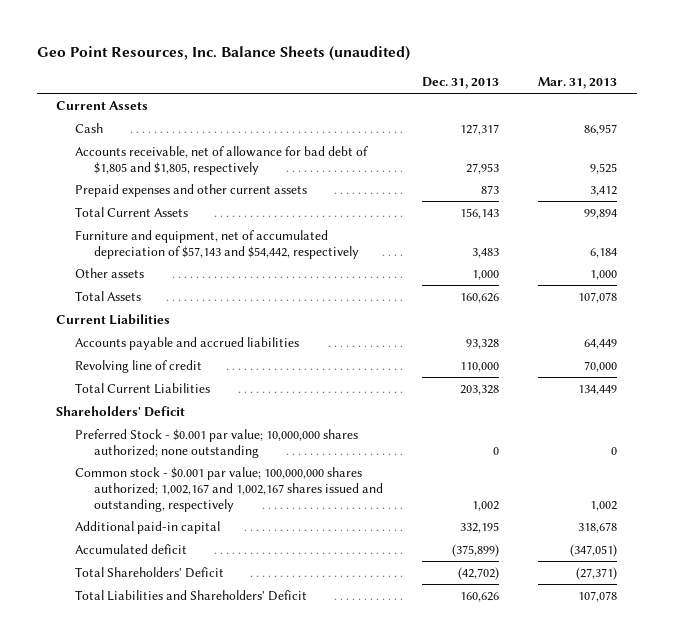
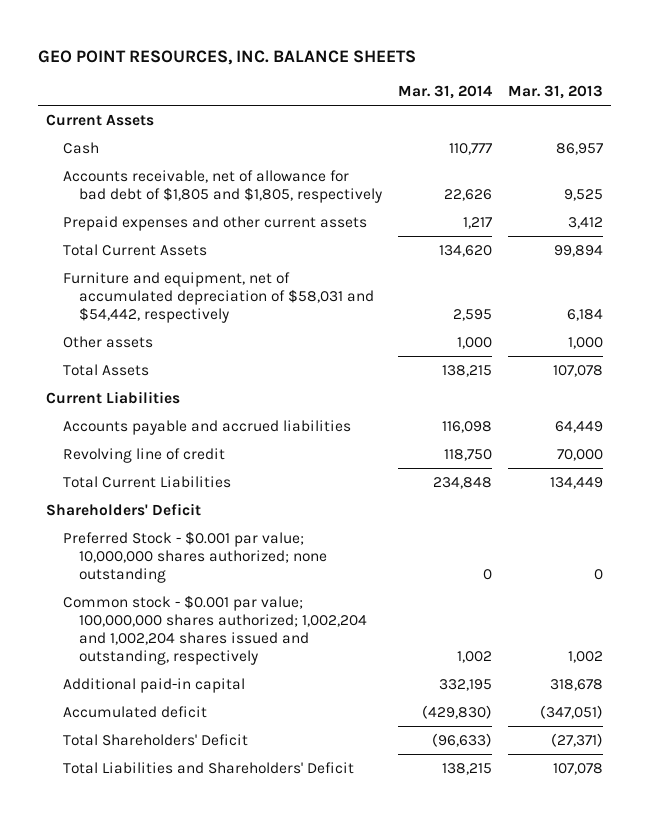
- Geo Point Resources, Inc. Balance Sheets (unaudited)
+ GEO POINT RESOURCES, INC. BALANCE SHEETS
- | Dec. 31, 2013 | Mar. 31, 2013
+ | Mar. 31, 2014 | Mar. 31, 2013
- Furniture and equipment, net of accumulated depreciation of $57,143 and $54,442, respectively | 3,483 | 6,184
+ Furniture and equipment, net of accumulated depreciation of $58,031 and $54,442, respectively | 2,595 | 6,184
- Common stock - $0.001 par value; 100,000,000 shares authorized; 1,002,167 and 1,002,167 shares issued and outstanding, respectively | 1,002 | 1,002
+ Common stock - $0.001 par value; 100,000,000 shares authorized; 1,002,204 and 1,002,204 shares issued and outstanding, respectively | 1,002 | 1,002

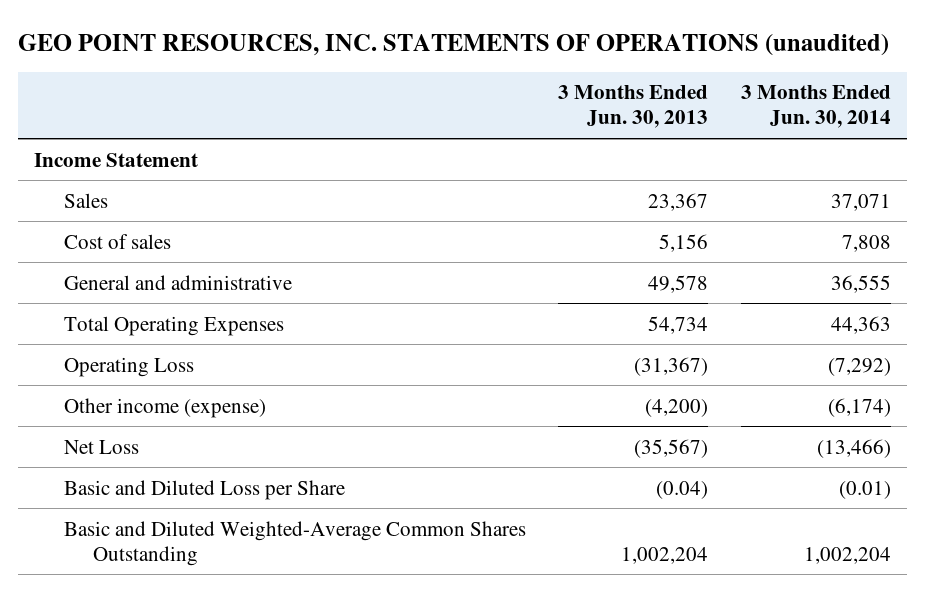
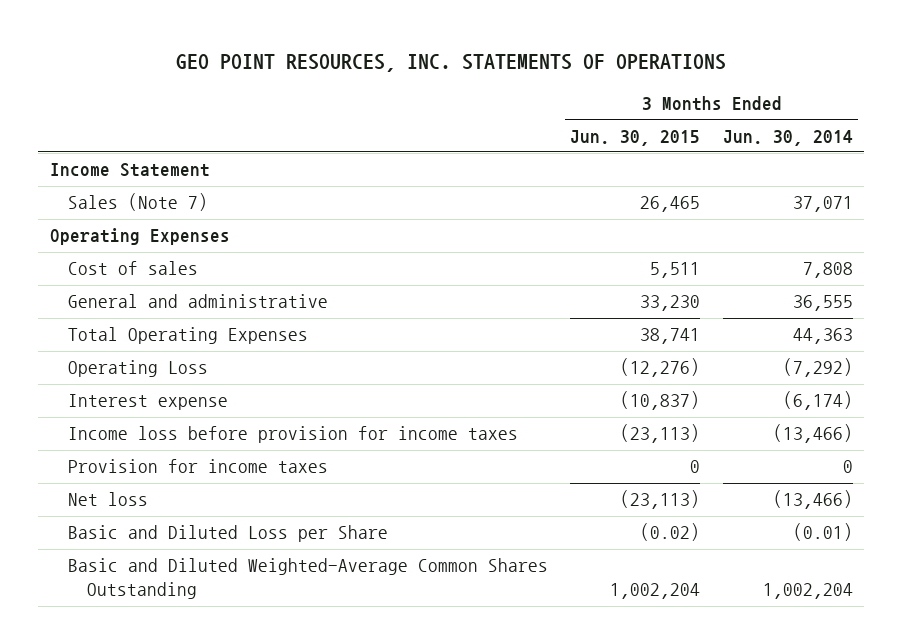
- GEO POINT RESOURCES, INC. STATEMENTS OF OPERATIONS (unaudited)
+ GEO POINT RESOURCES, INC. STATEMENTS OF OPERATIONS
- | 3 Months Ended Jun. 30, 2013 | 3 Months Ended Jun. 30, 2014
+ | 3 Months Ended Jun. 30, 2015 | 3 Months Ended Jun. 30, 2014
- Sales | 23,367 | 37,071
+ Sales (Note 7) | 26,465 | 37,071
+ Operating Expenses
- Other income (expense) | (4,200) | (6,174)
- Net Loss | (35,567) | (13,466)
+ Interest expense | (10,837) | (6,174)
+ Income loss before provision for income taxes | (23,113) | (13,466)
+ Provision for income taxes | 0 | 0
+ Net loss | (23,113) | (13,466)

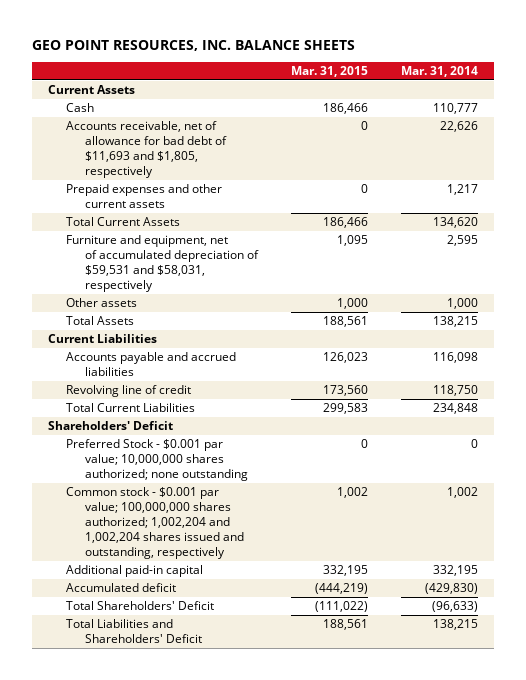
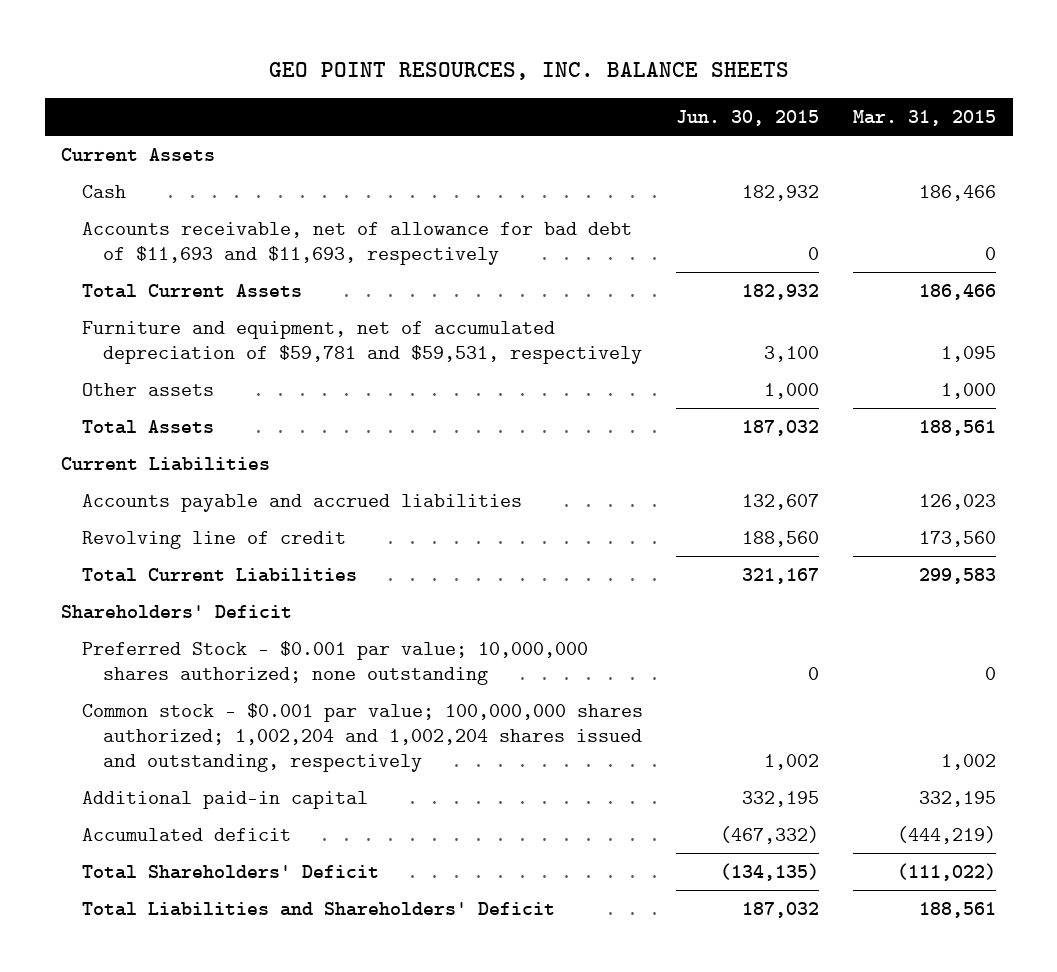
- | Mar. 31, 2015 | Mar. 31, 2014
+ | Jun. 30, 2015 | Mar. 31, 2015
- Accounts receivable, net of allowance for bad debt of $11,693 and $1,805, respectively | 0 | 22,626
- Prepaid expenses and other current assets | 0 | 1,217
+ Accounts receivable, net of allowance for bad debt of $11,693 and $11,693, respectively | 0 | 0
- Furniture and equipment, net of accumulated depreciation of $59,531 and $58,031, respectively | 1,095 | 2,595
+ Furniture and equipment, net of accumulated depreciation of $59,781 and $59,531, respectively | 3,100 | 1,095

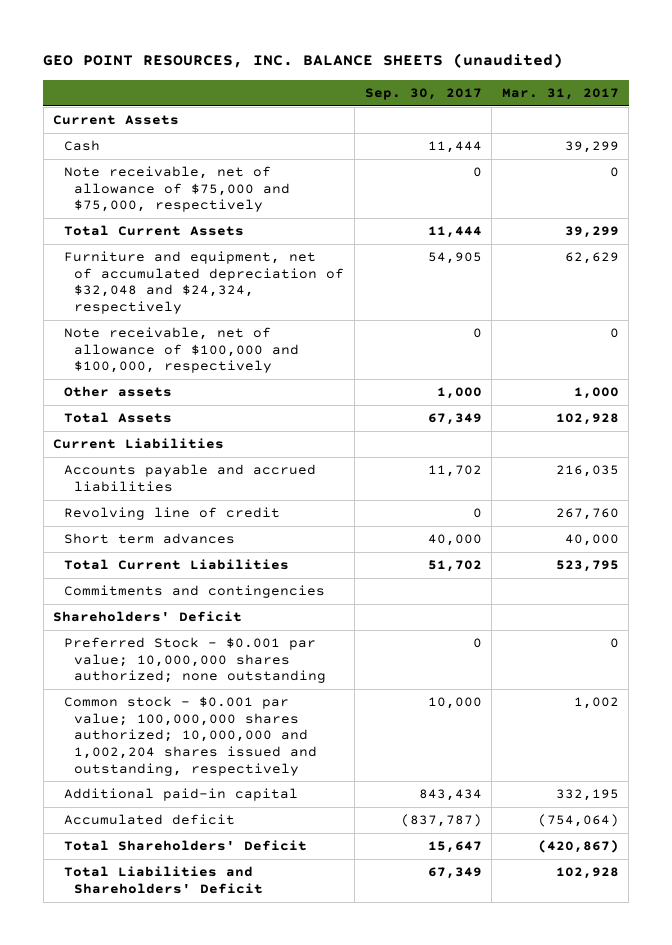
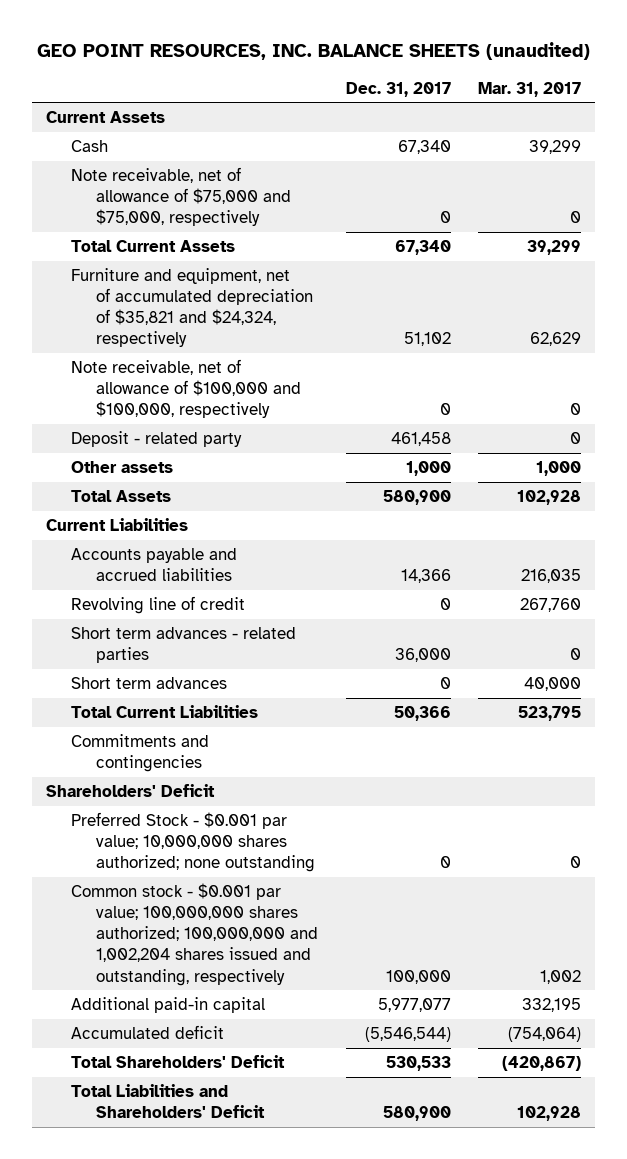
- | Sep. 30, 2017 | Mar. 31, 2017
+ | Dec. 31, 2017 | Mar. 31, 2017
- Furniture and equipment, net of accumulated depreciation of $32,048 and $24,324, respectively | 54,905 | 62,629
+ Furniture and equipment, net of accumulated depreciation of $35,821 and $24,324, respectively | 51,102 | 62,629
+ Deposit - related party | 461,458 | 0
+ Short term advances - related parties | 36,000 | 0
- Common stock - $0.001 par value; 100,000,000 shares authorized; 10,000,000 and 1,002,204 shares issued and outstanding, respectively | 10,000 | 1,002
+ Common stock - $0.001 par value; 100,000,000 shares authorized; 100,000,000 and 1,002,204 shares issued and outstanding, respectively | 100,000 | 1,002

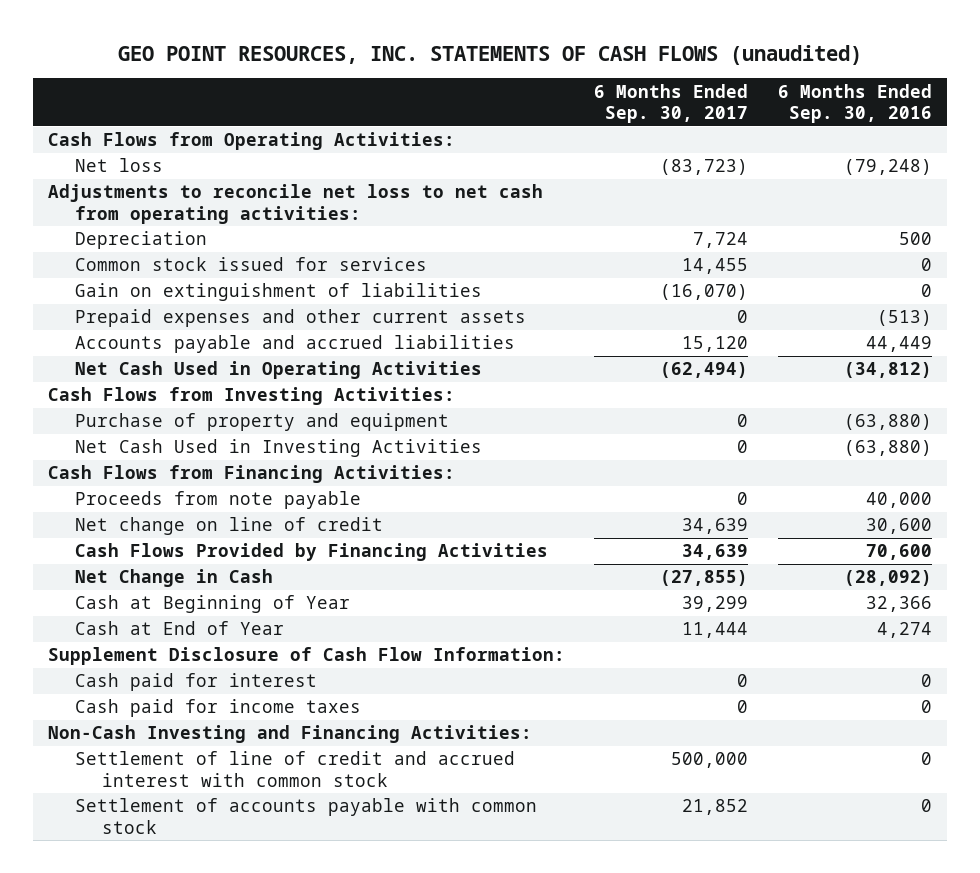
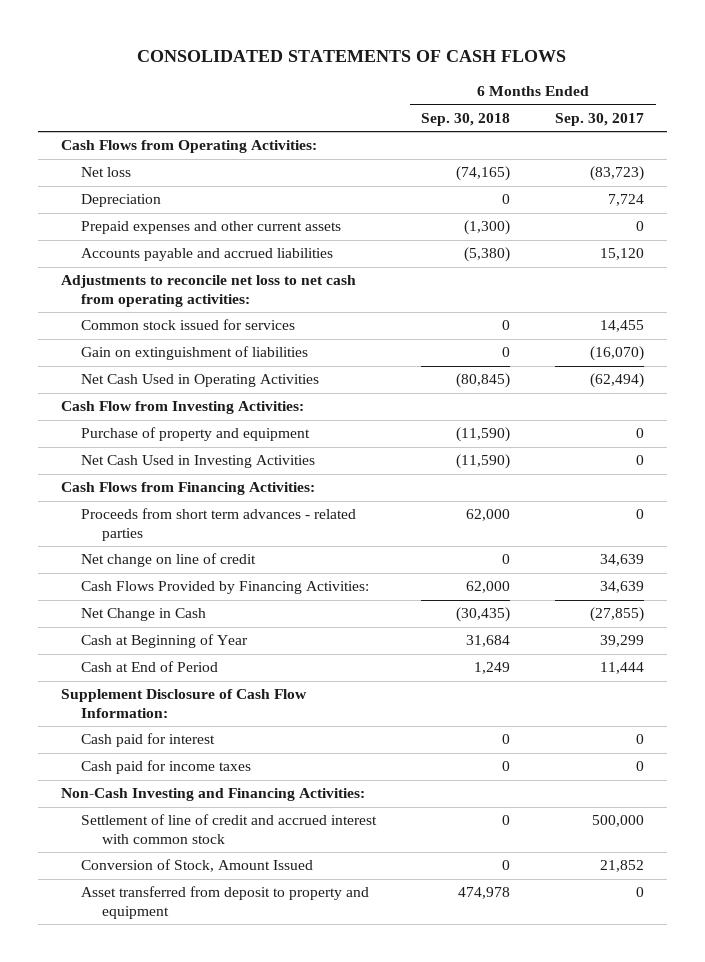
- GEO POINT RESOURCES, INC. STATEMENTS OF CASH FLOWS (unaudited)
+ CONSOLIDATED STATEMENTS OF CASH FLOWS
- | 6 Months Ended Sep. 30, 2017 | 6 Months Ended Sep. 30, 2016
+ | 6 Months Ended Sep. 30, 2018 | 6 Months Ended Sep. 30, 2017
moved down: Adjustments to reconcile net loss to net cash from operating activities:
moved down: Common stock issued for services | 0 | 14,455
moved down: Gain on extinguishment of liabilities | 0 | (16,070)
- Cash Flows from Investing Activities:
+ Cash Flow from Investing Activities:
- Proceeds from note payable | 0 | 40,000
+ Proceeds from short term advances - related parties | 62,000 | 0
- Cash Flows Provided by Financing Activities | 34,639 | 70,600
+ Cash Flows Provided by Financing Activities: | 62,000 | 34,639
- Cash at End of Year | 11,444 | 4,274
+ Cash at End of Period | 1,249 | 11,444
- Settlement of accounts payable with common stock | 21,852 | 0
+ Conversion of Stock, Amount Issued | 0 | 21,852
+ Asset transferred from deposit to property and equipment | 474,978 | 0

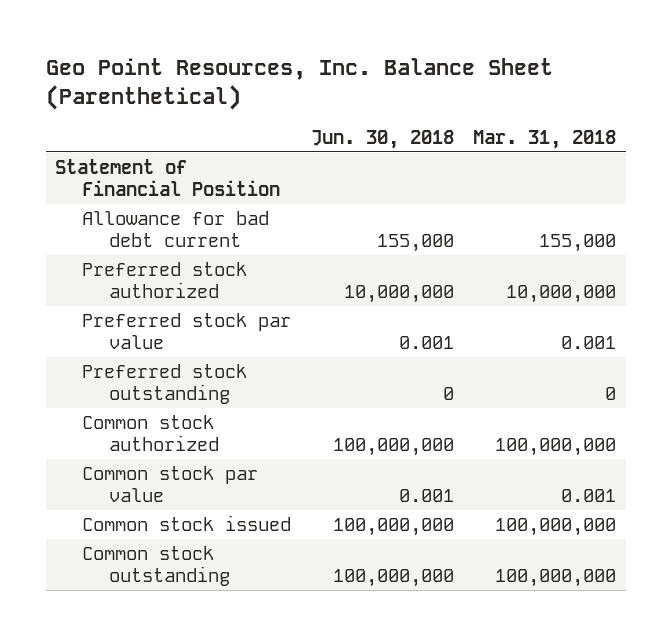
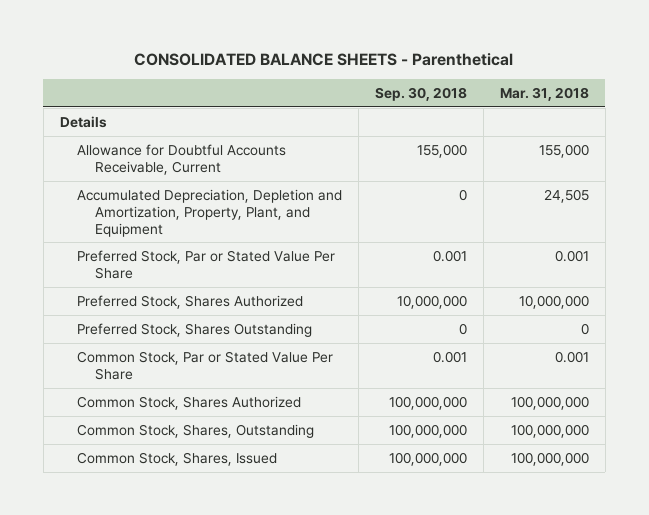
- Geo Point Resources, Inc. Balance Sheet (Parenthetical)
+ CONSOLIDATED BALANCE SHEETS - Parenthetical
- | Jun. 30, 2018 | Mar. 31, 2018
+ | Sep. 30, 2018 | Mar. 31, 2018
- Statement of Financial Position
- Allowance for bad debt current | 155,000 | 155,000
- Preferred stock authorized | 10,000,000 | 10,000,000
- Preferred stock par value | 0.001 | 0.001
- Preferred stock outstanding | 0 | 0
- Common stock authorized | 100,000,000 | 100,000,000
- Common stock par value | 0.001 | 0.001
- Common stock issued | 100,000,000 | 100,000,000
- Common stock outstanding | 100,000,000 | 100,000,000
+ Details
+ Allowance for Doubtful Accounts Receivable, Current | 155,000 | 155,000
+ Accumulated Depreciation, Depletion and Amortization, Property, Plant, and Equipment | 0 | 24,505
+ Preferred Stock, Par or Stated Value Per Share | 0.001 | 0.001
+ Preferred Stock, Shares Authorized | 10,000,000 | 10,000,000
+ Preferred Stock, Shares Outstanding | 0 | 0
+ Common Stock, Par or Stated Value Per Share | 0.001 | 0.001
+ Common Stock, Shares Authorized | 100,000,000 | 100,000,000
+ Common Stock, Shares, Outstanding | 100,000,000 | 100,000,000
+ Common Stock, Shares, Issued | 100,000,000 | 100,000,000

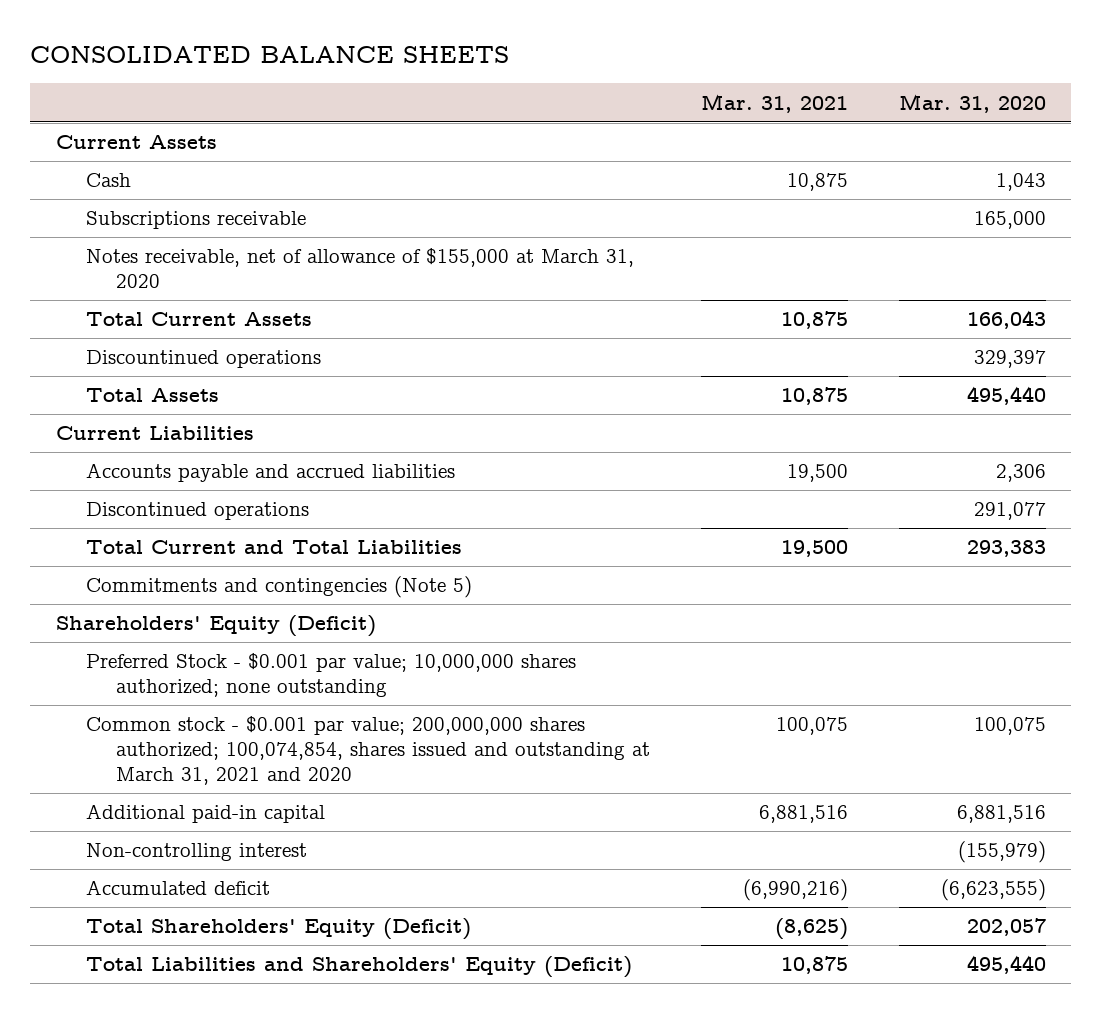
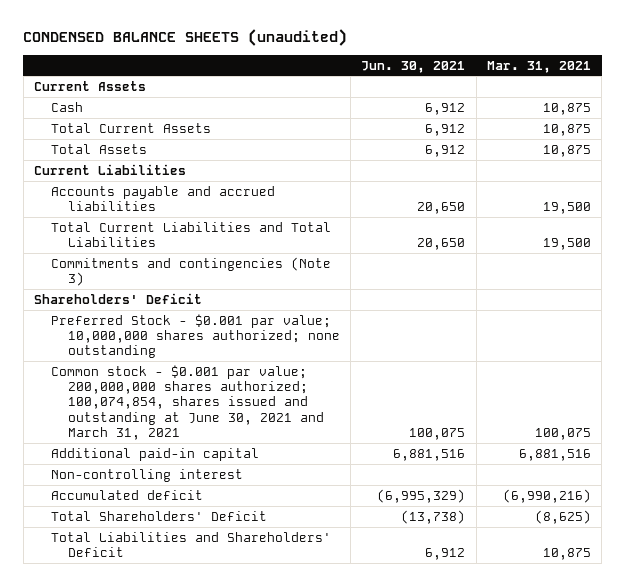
- CONSOLIDATED BALANCE SHEETS
+ CONDENSED BALANCE SHEETS (unaudited)
- | Mar. 31, 2021 | Mar. 31, 2020
+ | Jun. 30, 2021 | Mar. 31, 2021
- Subscriptions receivable | | 165,000
- Notes receivable, net of allowance of $155,000 at March 31, 2020
- Discountinued operations | | 329,397
- Discontinued operations | | 291,077
- Total Current and Total Liabilities | 19,500 | 293,383
- Commitments and contingencies (Note 5)
- Shareholders' Equity (Deficit)
+ Total Current Liabilities and Total Liabilities | 20,650 | 19,500
+ Commitments and contingencies (Note 3)
+ Shareholders' Deficit
- Common stock - $0.001 par value; 200,000,000 shares authorized; 100,074,854, shares issued and outstanding at March 31, 2021 and 2020 | 100,075 | 100,075
+ Common stock - $0.001 par value; 200,000,000 shares authorized; 100,074,854, shares issued and outstanding at June 30, 2021 and March 31, 2021 | 100,075 | 100,075
- Total Shareholders' Equity (Deficit) | (8,625) | 202,057
- Total Liabilities and Shareholders' Equity (Deficit) | 10,875 | 495,440
+ Total Shareholders' Deficit | (13,738) | (8,625)
+ Total Liabilities and Shareholders' Deficit | 6,912 | 10,875

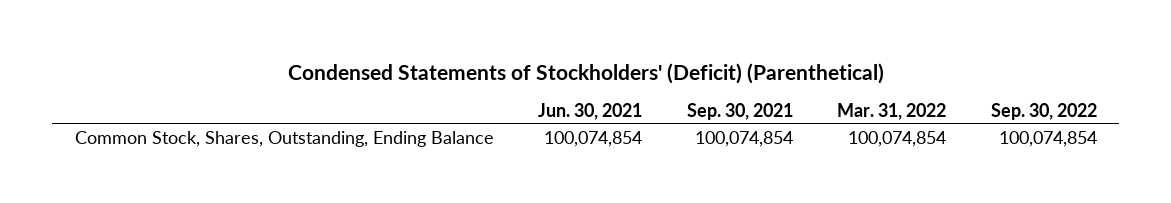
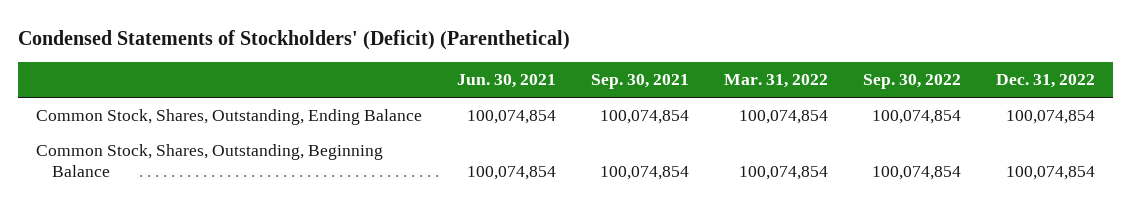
- | Jun. 30, 2021 | Sep. 30, 2021 | Mar. 31, 2022 | Sep. 30, 2022
+ | Jun. 30, 2021 | Sep. 30, 2021 | Mar. 31, 2022 | Sep. 30, 2022 | Dec. 31, 2022
+ Common Stock, Shares, Outstanding, Beginning Balance | 100,074,854 | 100,074,854 | 100,074,854 | 100,074,854 | 100,074,854

